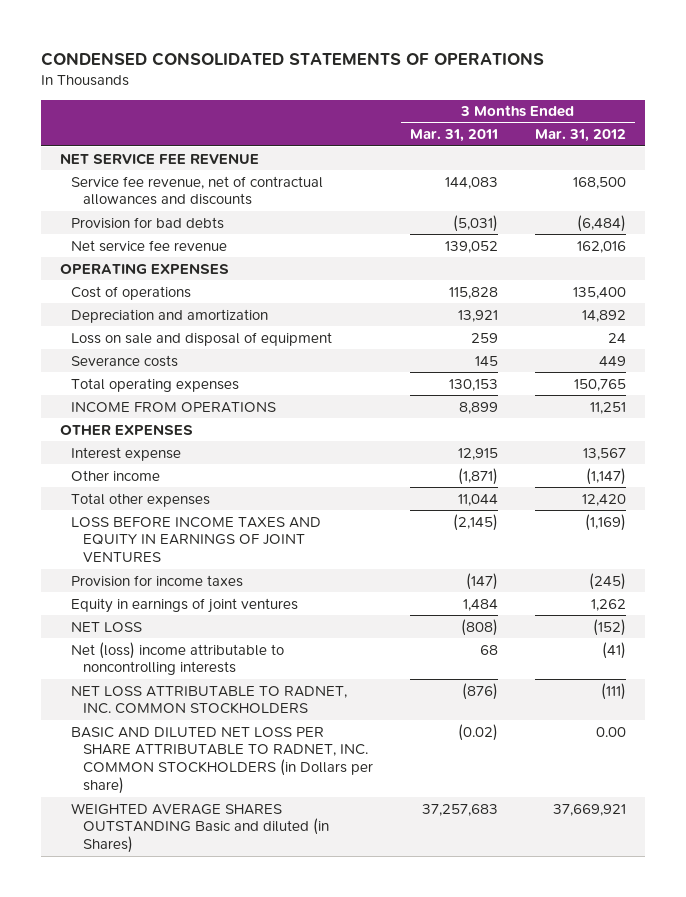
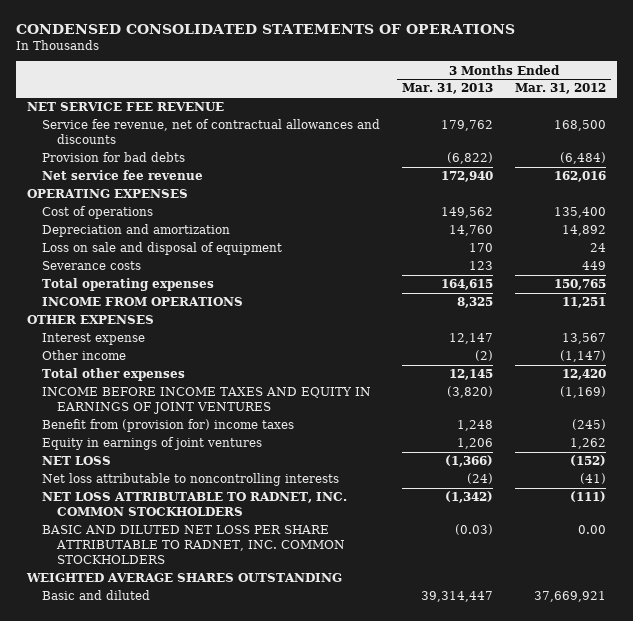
- | 3 Months Ended Mar. 31, 2011 | 3 Months Ended Mar. 31, 2012
+ | 3 Months Ended Mar. 31, 2013 | 3 Months Ended Mar. 31, 2012
- LOSS BEFORE INCOME TAXES AND EQUITY IN EARNINGS OF JOINT VENTURES | (2,145) | (1,169)
- Provision for income taxes | (147) | (245)
+ INCOME BEFORE INCOME TAXES AND EQUITY IN EARNINGS OF JOINT VENTURES | (3,820) | (1,169)
+ Benefit from (provision for) income taxes | 1,248 | (245)
- Net (loss) income attributable to noncontrolling interests | 68 | (41)
+ Net loss attributable to noncontrolling interests | (24) | (41)
- BASIC AND DILUTED NET LOSS PER SHARE ATTRIBUTABLE TO RADNET, INC. COMMON STOCKHOLDERS (in Dollars per share) | (0.02) | 0.00
- WEIGHTED AVERAGE SHARES OUTSTANDING Basic and diluted (in Shares) | 37,257,683 | 37,669,921
+ BASIC AND DILUTED NET LOSS PER SHARE ATTRIBUTABLE TO RADNET, INC. COMMON STOCKHOLDERS | (0.03) | 0.00
+ WEIGHTED AVERAGE SHARES OUTSTANDING
+ Basic and diluted | 39,314,447 | 37,669,921

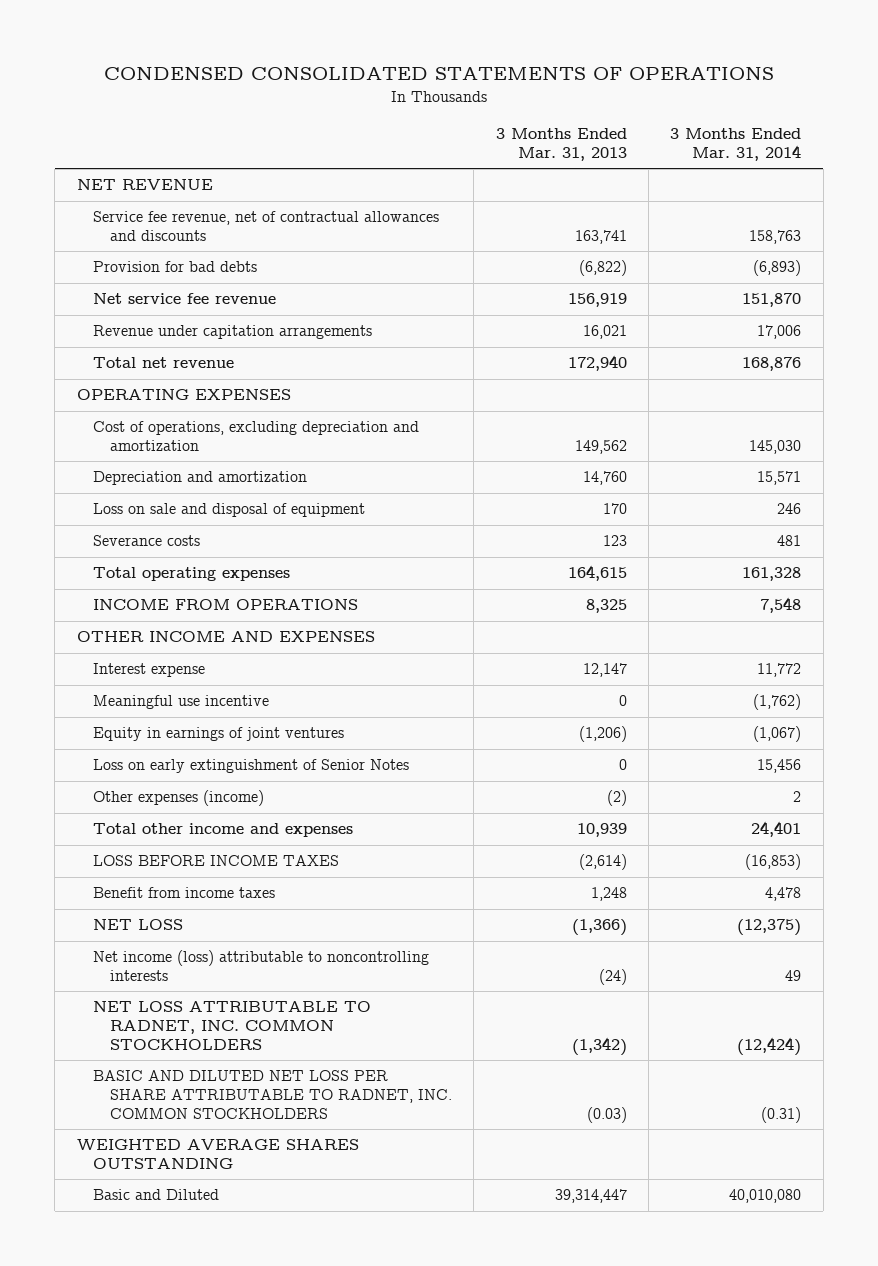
- | 3 Months Ended Mar. 31, 2013 | 3 Months Ended Mar. 31, 2012
+ | 3 Months Ended Mar. 31, 2013 | 3 Months Ended Mar. 31, 2014
- NET SERVICE FEE REVENUE
- Service fee revenue, net of contractual allowances and discounts | 179,762 | 168,500
+ NET REVENUE
+ Service fee revenue, net of contractual allowances and discounts | 163,741 | 158,763
- Net service fee revenue | 172,940 | 162,016
+ Net service fee revenue | 156,919 | 151,870
+ Revenue under capitation arrangements | 16,021 | 17,006
+ Total net revenue | 172,940 | 168,876
- Cost of operations | 149,562 | 135,400
+ Cost of operations, excluding depreciation and amortization | 149,562 | 145,030
- OTHER EXPENSES
+ OTHER INCOME AND EXPENSES
- Other income | (2) | (1,147)
- Total other expenses | 12,145 | 12,420
- INCOME BEFORE INCOME TAXES AND EQUITY IN EARNINGS OF JOINT VENTURES | (3,820) | (1,169)
- Benefit from (provision for) income taxes | 1,248 | (245)
- Equity in earnings of joint ventures | 1,206 | 1,262
+ Meaningful use incentive | 0 | (1,762)
+ Equity in earnings of joint ventures | (1,206) | (1,067)
+ Loss on early extinguishment of Senior Notes | 0 | 15,456
+ Other expenses (income) | (2) | 2
+ Total other income and expenses | 10,939 | 24,401
+ LOSS BEFORE INCOME TAXES | (2,614) | (16,853)
+ Benefit from income taxes | 1,248 | 4,478
- Net loss attributable to noncontrolling interests | (24) | (41)
+ Net income (loss) attributable to noncontrolling interests | (24) | 49
- Basic and diluted | 39,314,447 | 37,669,921
+ Basic and Diluted | 39,314,447 | 40,010,080

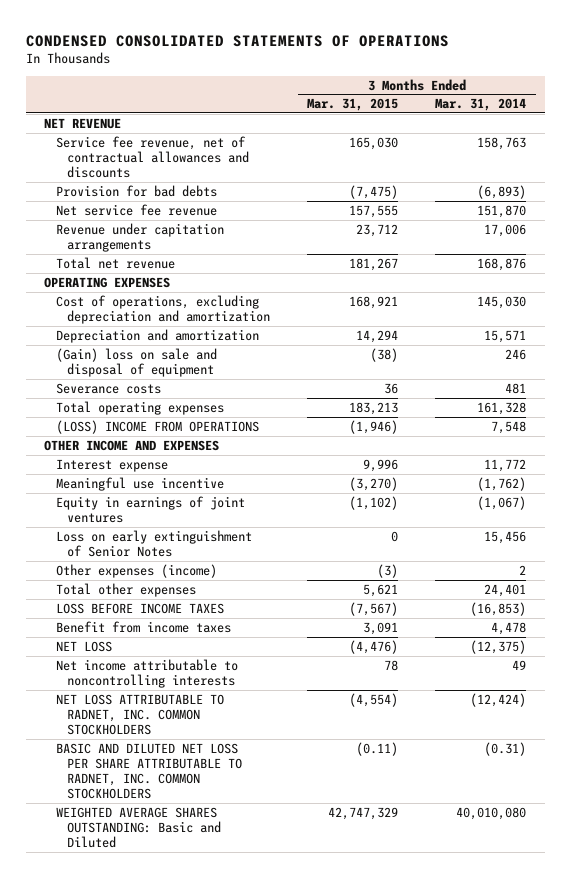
- | 3 Months Ended Mar. 31, 2013 | 3 Months Ended Mar. 31, 2014
+ | 3 Months Ended Mar. 31, 2015 | 3 Months Ended Mar. 31, 2014
- Loss on sale and disposal of equipment | 170 | 246
+ (Gain) loss on sale and disposal of equipment | (38) | 246
- INCOME FROM OPERATIONS | 8,325 | 7,548
+ (LOSS) INCOME FROM OPERATIONS | (1,946) | 7,548
- Total other income and expenses | 10,939 | 24,401
+ Total other expenses | 5,621 | 24,401
- Net income (loss) attributable to noncontrolling interests | (24) | 49
+ Net income attributable to noncontrolling interests | 78 | 49
- WEIGHTED AVERAGE SHARES OUTSTANDING
- Basic and Diluted | 39,314,447 | 40,010,080
+ WEIGHTED AVERAGE SHARES OUTSTANDING: Basic and Diluted | 42,747,329 | 40,010,080

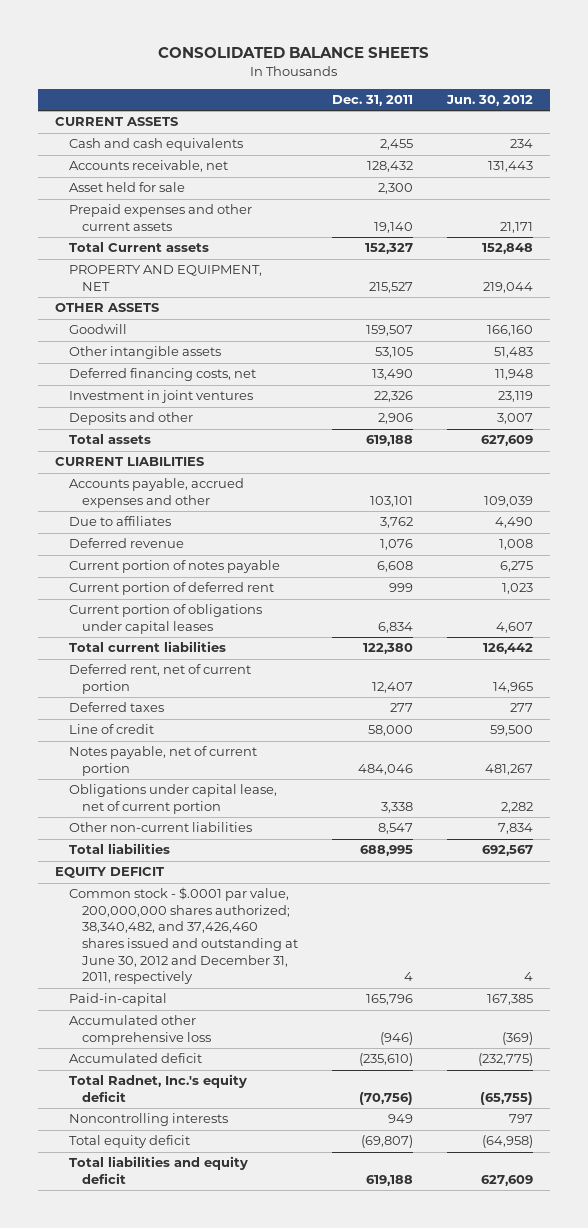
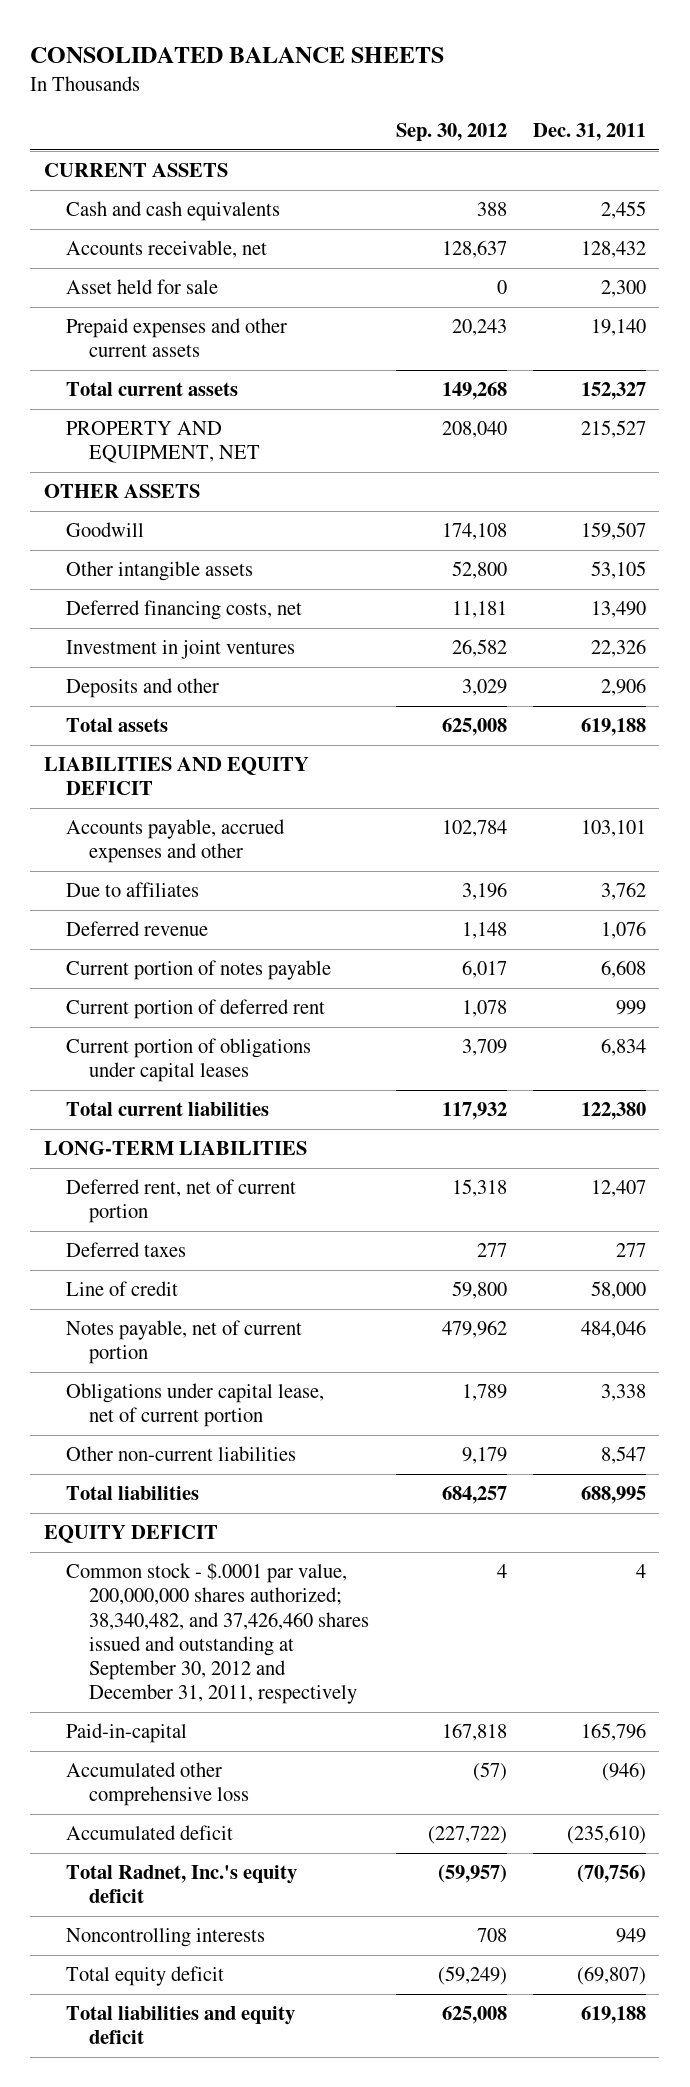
- | Dec. 31, 2011 | Jun. 30, 2012
+ | Sep. 30, 2012 | Dec. 31, 2011
- Total Current assets | 152,327 | 152,848
+ Total current assets | 149,268 | 152,327
- CURRENT LIABILITIES
+ LIABILITIES AND EQUITY DEFICIT
+ LONG-TERM LIABILITIES
- Common stock - $.0001 par value, 200,000,000 shares authorized; 38,340,482, and 37,426,460 shares issued and outstanding at June 30, 2012 and December 31, 2011, respectively | 4 | 4
+ Common stock - $.0001 par value, 200,000,000 shares authorized; 38,340,482, and 37,426,460 shares issued and outstanding at September 30, 2012 and December 31, 2011, respectively | 4 | 4

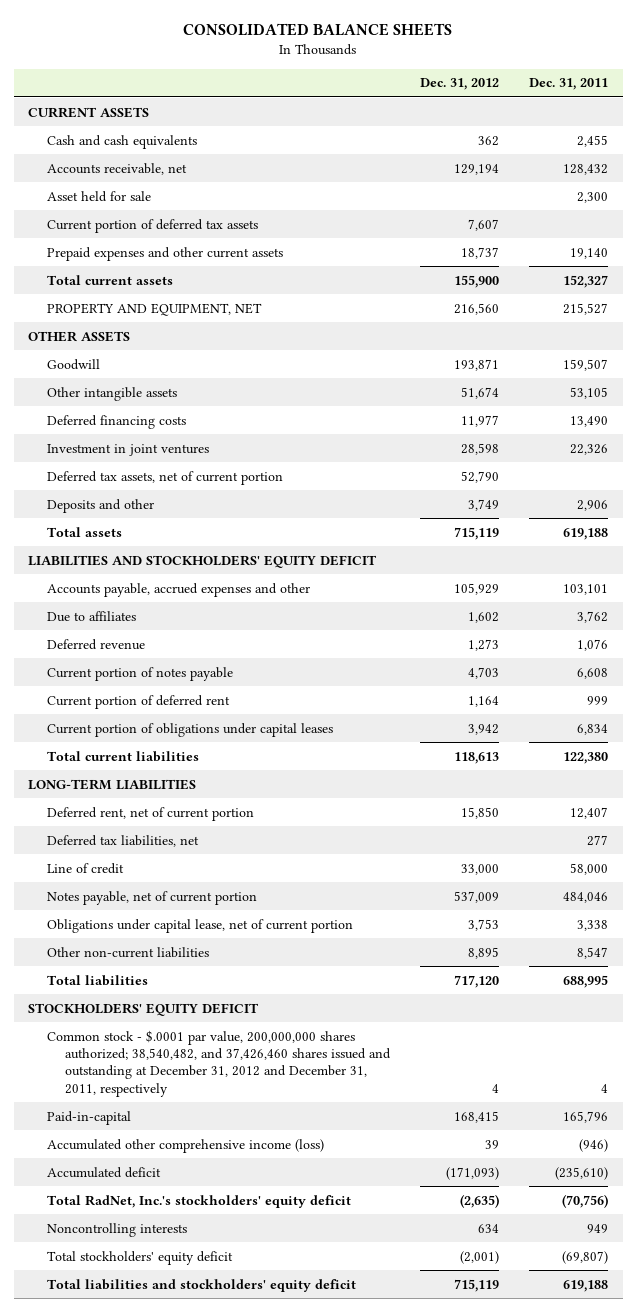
- | Sep. 30, 2012 | Dec. 31, 2011
+ | Dec. 31, 2012 | Dec. 31, 2011
+ Current portion of deferred tax assets | 7,607 |
- Deferred financing costs, net | 11,181 | 13,490
+ Deferred financing costs | 11,977 | 13,490
+ Deferred tax assets, net of current portion | 52,790 |
- LIABILITIES AND EQUITY DEFICIT
+ LIABILITIES AND STOCKHOLDERS' EQUITY DEFICIT
- Deferred taxes | 277 | 277
+ Deferred tax liabilities, net | | 277
- EQUITY DEFICIT
- Common stock - $.0001 par value, 200,000,000 shares authorized; 38,340,482, and 37,426,460 shares issued and outstanding at September 30, 2012 and December 31, 2011, respectively | 4 | 4
+ STOCKHOLDERS' EQUITY DEFICIT
+ Common stock - $.0001 par value, 200,000,000 shares authorized; 38,540,482, and 37,426,460 shares issued and outstanding at December 31, 2012 and December 31, 2011, respectively | 4 | 4
- Accumulated other comprehensive loss | (57) | (946)
+ Accumulated other comprehensive income (loss) | 39 | (946)
- Total Radnet, Inc.'s equity deficit | (59,957) | (70,756)
+ Total RadNet, Inc.'s stockholders' equity deficit | (2,635) | (70,756)
- Total equity deficit | (59,249) | (69,807)
- Total liabilities and equity deficit | 625,008 | 619,188
+ Total stockholders' equity deficit | (2,001) | (69,807)
+ Total liabilities and stockholders' equity deficit | 715,119 | 619,188

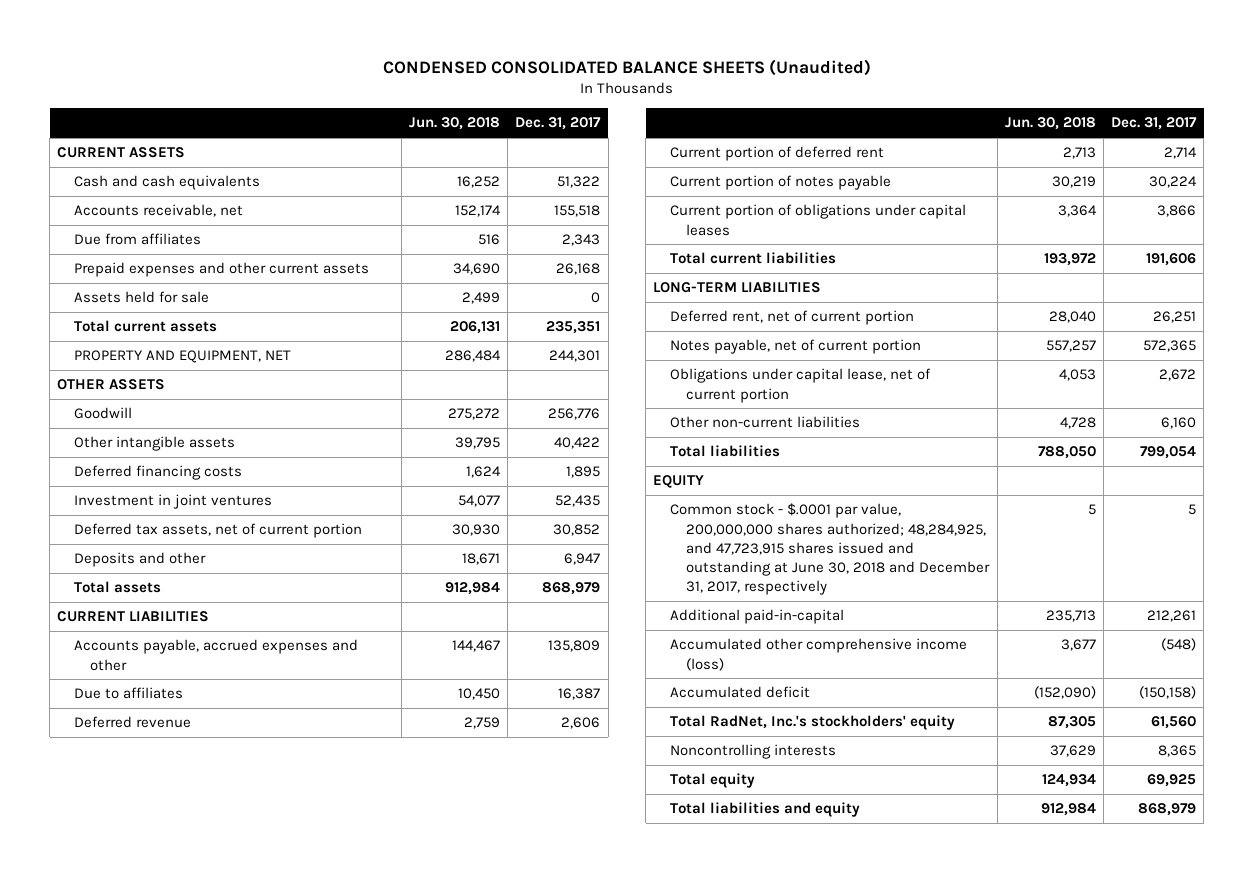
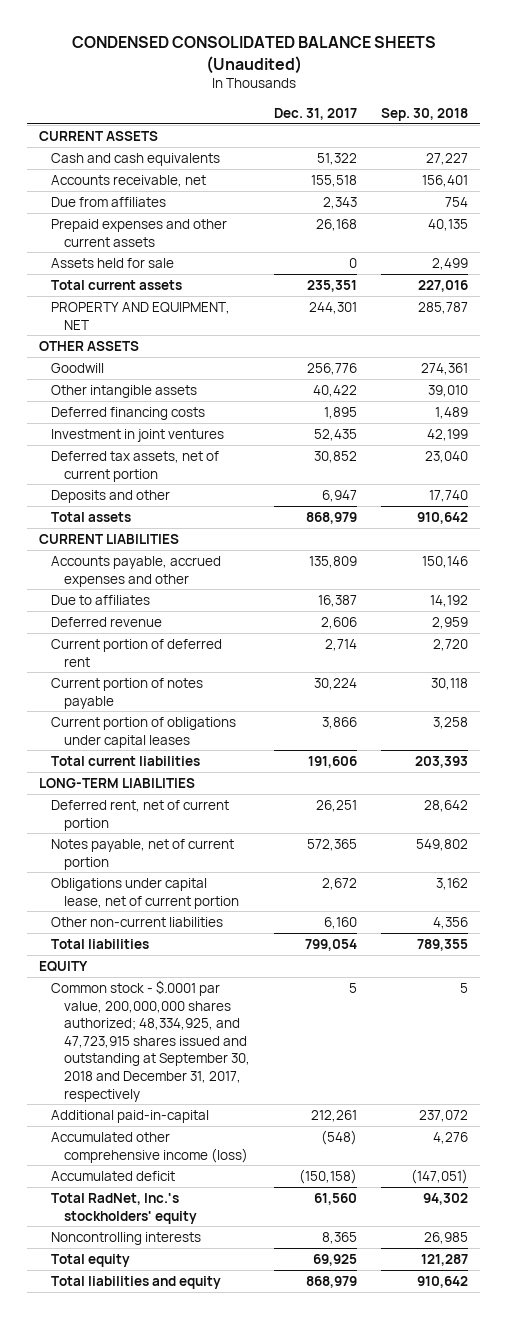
- | Jun. 30, 2018 | Dec. 31, 2017
+ | Dec. 31, 2017 | Sep. 30, 2018
- Common stock - $.0001 par value, 200,000,000 shares authorized; 48,284,925, and 47,723,915 shares issued and outstanding at June 30, 2018 and December 31, 2017, respectively | 5 | 5
+ Common stock - $.0001 par value, 200,000,000 shares authorized; 48,334,925, and 47,723,915 shares issued and outstanding at September 30, 2018 and December 31, 2017, respectively | 5 | 5

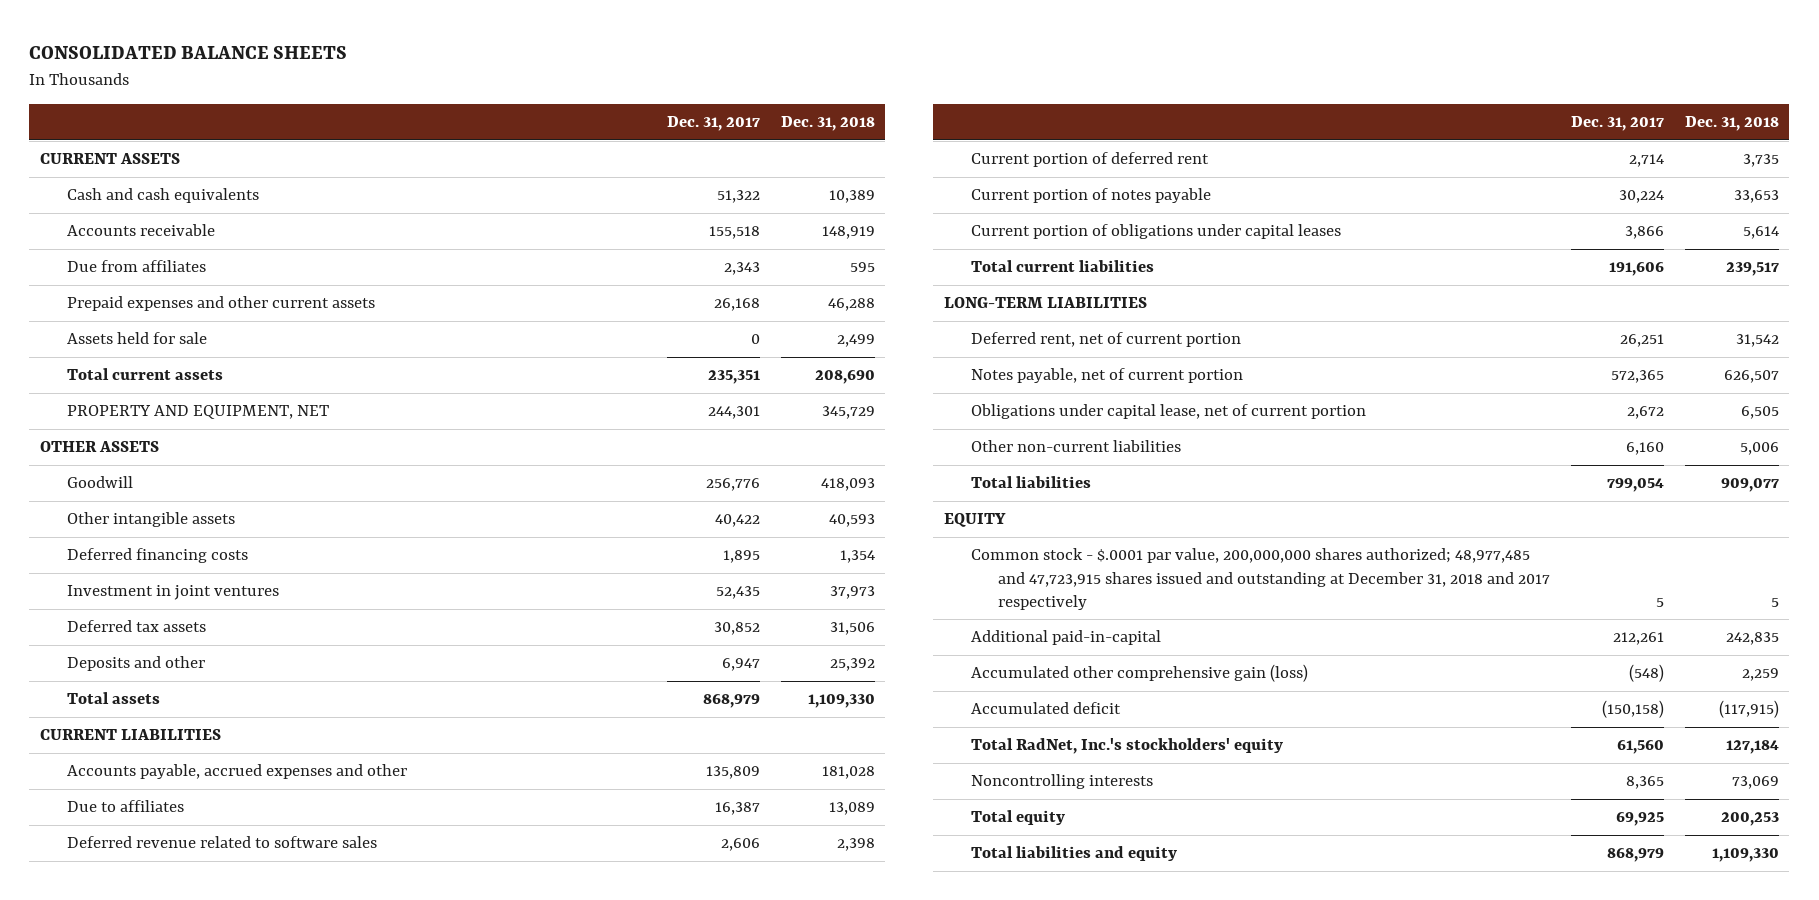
- CONDENSED CONSOLIDATED BALANCE SHEETS (Unaudited)
+ CONSOLIDATED BALANCE SHEETS
- | Dec. 31, 2017 | Sep. 30, 2018
+ | Dec. 31, 2017 | Dec. 31, 2018
- Accounts receivable, net | 155,518 | 156,401
+ Accounts receivable | 155,518 | 148,919
- Deferred tax assets, net of current portion | 30,852 | 23,040
+ Deferred tax assets | 30,852 | 31,506
- Deferred revenue | 2,606 | 2,959
+ Deferred revenue related to software sales | 2,606 | 2,398
- Common stock - $.0001 par value, 200,000,000 shares authorized; 48,334,925, and 47,723,915 shares issued and outstanding at September 30, 2018 and December 31, 2017, respectively | 5 | 5
+ Common stock - $.0001 par value, 200,000,000 shares authorized; 48,977,485 and 47,723,915 shares issued and outstanding at December 31, 2018 and 2017 respectively | 5 | 5
- Accumulated other comprehensive income (loss) | (548) | 4,276
+ Accumulated other comprehensive gain (loss) | (548) | 2,259

